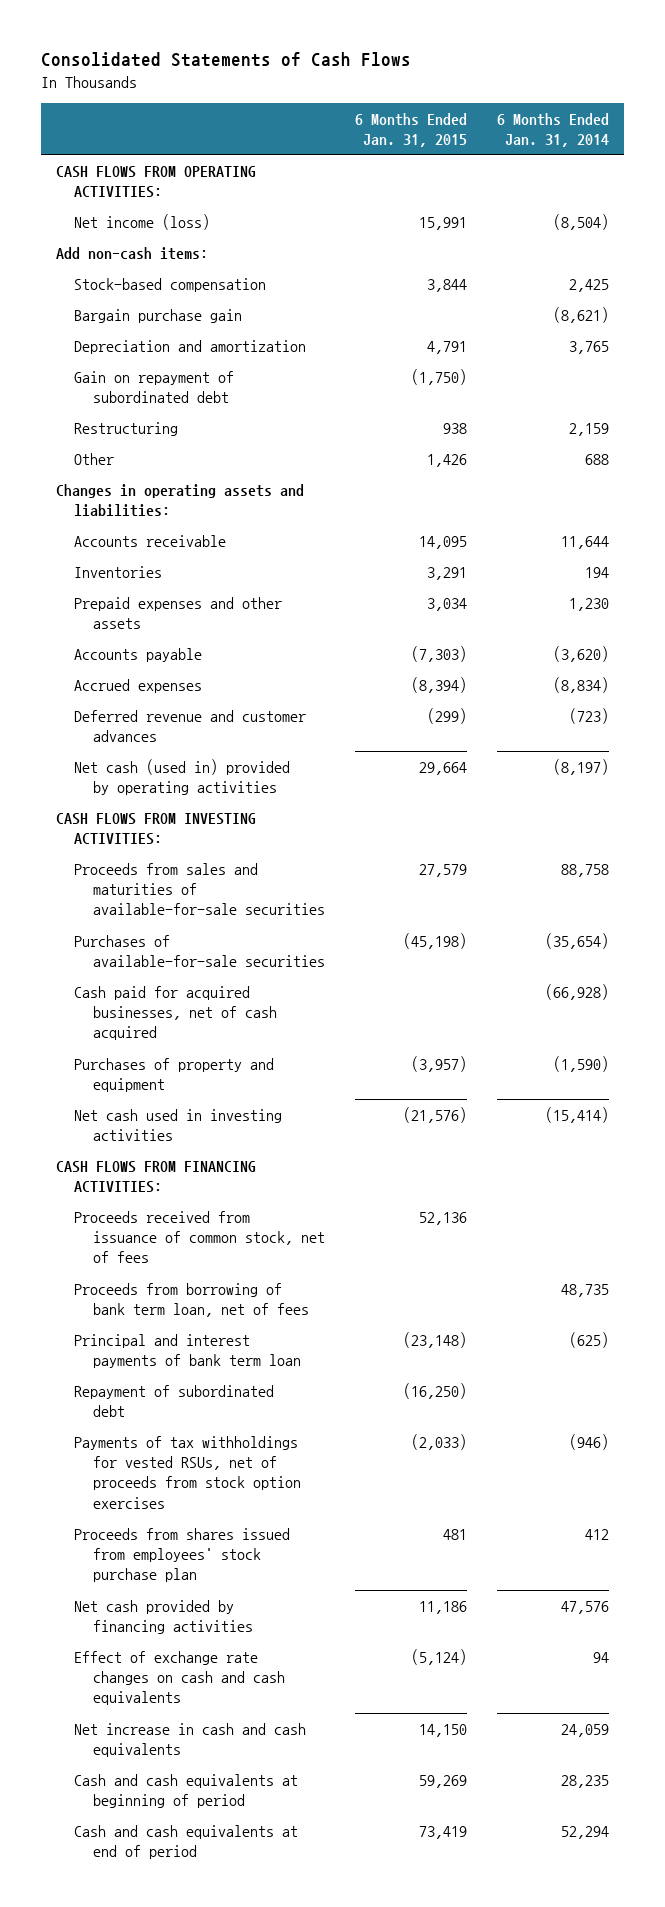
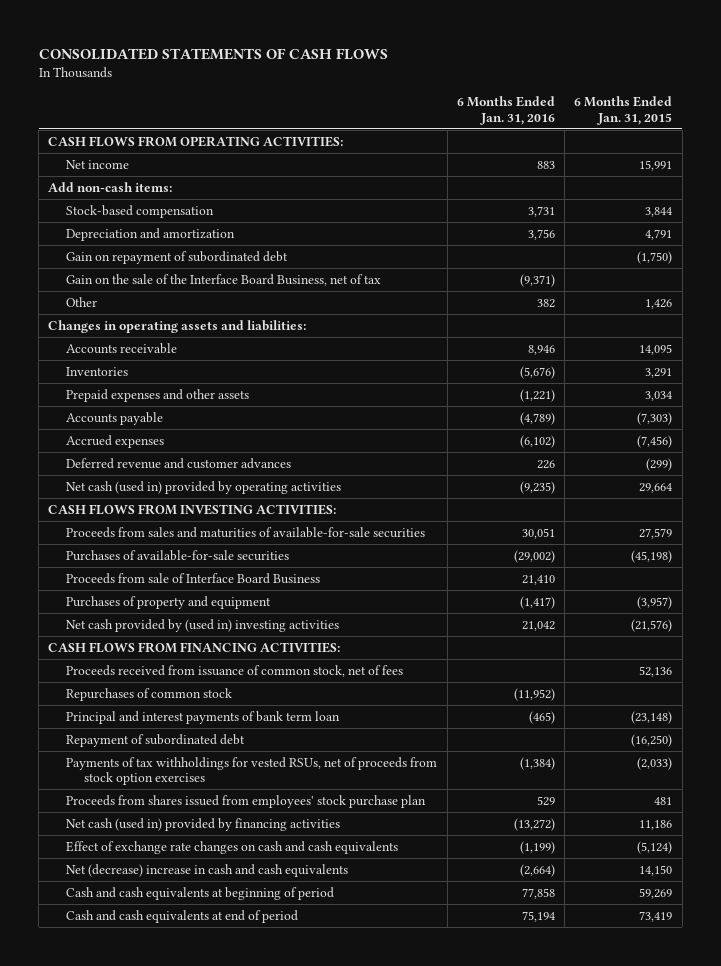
- Consolidated Statements of Cash Flows
+ CONSOLIDATED STATEMENTS OF CASH FLOWS
- | 6 Months Ended Jan. 31, 2015 | 6 Months Ended Jan. 31, 2014
+ | 6 Months Ended Jan. 31, 2016 | 6 Months Ended Jan. 31, 2015
- Net income (loss) | 15,991 | (8,504)
+ Net income | 883 | 15,991
- Bargain purchase gain | | (8,621)
- Restructuring | 938 | 2,159
+ Gain on the sale of the Interface Board Business, net of tax | (9,371) |
- Accrued expenses | (8,394) | (8,834)
+ Accrued expenses | (6,102) | (7,456)
- Cash paid for acquired businesses, net of cash acquired | | (66,928)
+ Proceeds from sale of Interface Board Business | 21,410 |
- Net cash used in investing activities | (21,576) | (15,414)
+ Net cash provided by (used in) investing activities | 21,042 | (21,576)
- Proceeds from borrowing of bank term loan, net of fees | | 48,735
+ Repurchases of common stock | (11,952) |
- Net cash provided by financing activities | 11,186 | 47,576
+ Net cash (used in) provided by financing activities | (13,272) | 11,186
- Net increase in cash and cash equivalents | 14,150 | 24,059
+ Net (decrease) increase in cash and cash equivalents | (2,664) | 14,150

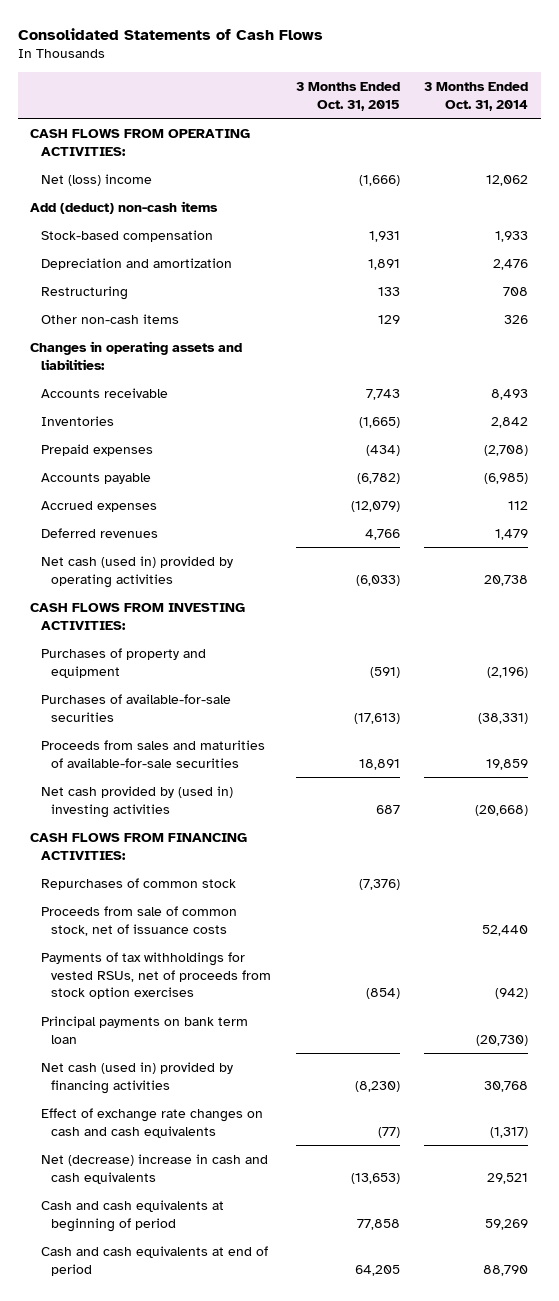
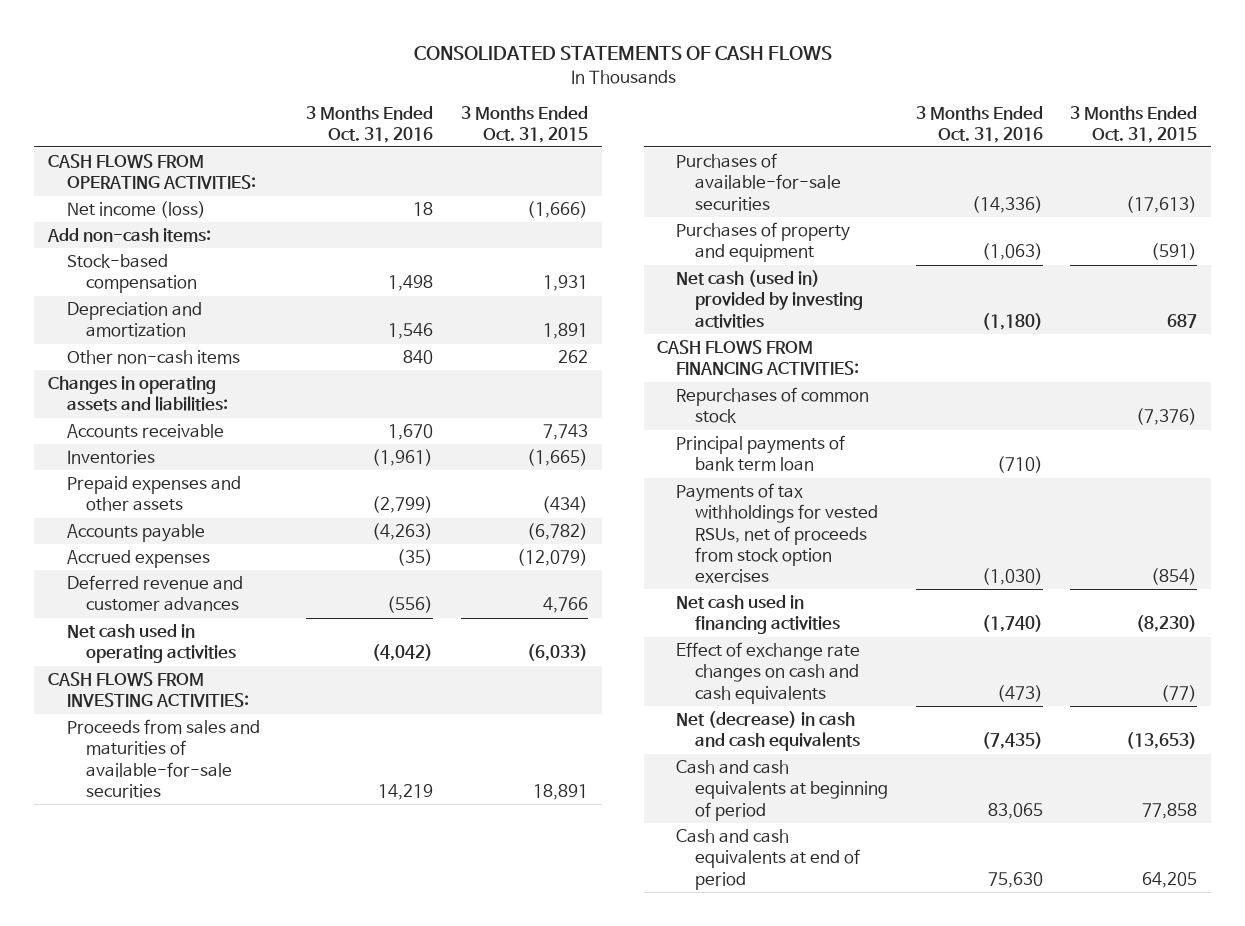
- Consolidated Statements of Cash Flows
+ CONSOLIDATED STATEMENTS OF CASH FLOWS
- | 3 Months Ended Oct. 31, 2015 | 3 Months Ended Oct. 31, 2014
+ | 3 Months Ended Oct. 31, 2016 | 3 Months Ended Oct. 31, 2015
- Net (loss) income | (1,666) | 12,062
- Add (deduct) non-cash items
+ Net income (loss) | 18 | (1,666)
+ Add non-cash items:
- Restructuring | 133 | 708
- Other non-cash items | 129 | 326
+ Other non-cash items | 840 | 262
- Prepaid expenses | (434) | (2,708)
+ Prepaid expenses and other assets | (2,799) | (434)
- Deferred revenues | 4,766 | 1,479
- Net cash (used in) provided by operating activities | (6,033) | 20,738
+ Deferred revenue and customer advances | (556) | 4,766
+ Net cash used in operating activities | (4,042) | (6,033)
- Net cash provided by (used in) investing activities | 687 | (20,668)
moved down: Purchases of available-for-sale securities | (14,336) | (17,613)
moved down: Purchases of property and equipment | (1,063) | (591)
+ Net cash (used in) provided by investing activities | (1,180) | 687
- Proceeds from sale of common stock, net of issuance costs | | 52,440
+ Principal payments of bank term loan | (710) |
- Principal payments on bank term loan | | (20,730)
- Net cash (used in) provided by financing activities | (8,230) | 30,768
+ Net cash used in financing activities | (1,740) | (8,230)
- Net (decrease) increase in cash and cash equivalents | (13,653) | 29,521
+ Net (decrease) in cash and cash equivalents | (7,435) | (13,653)

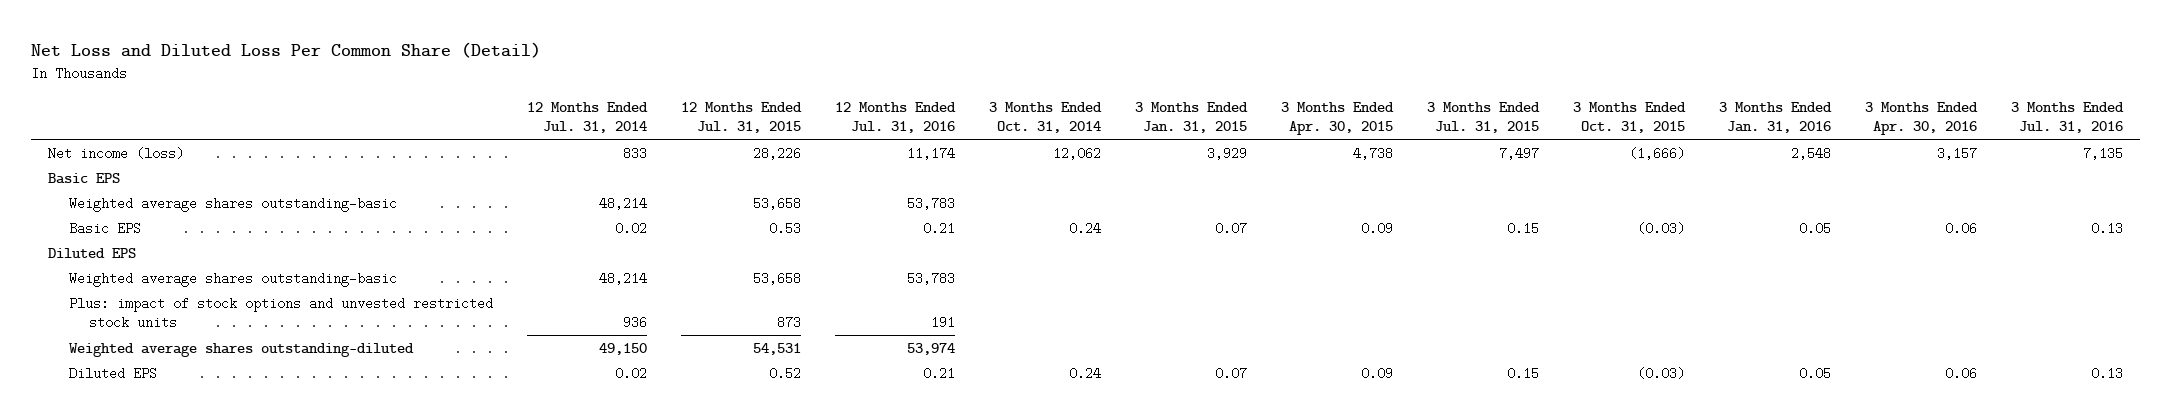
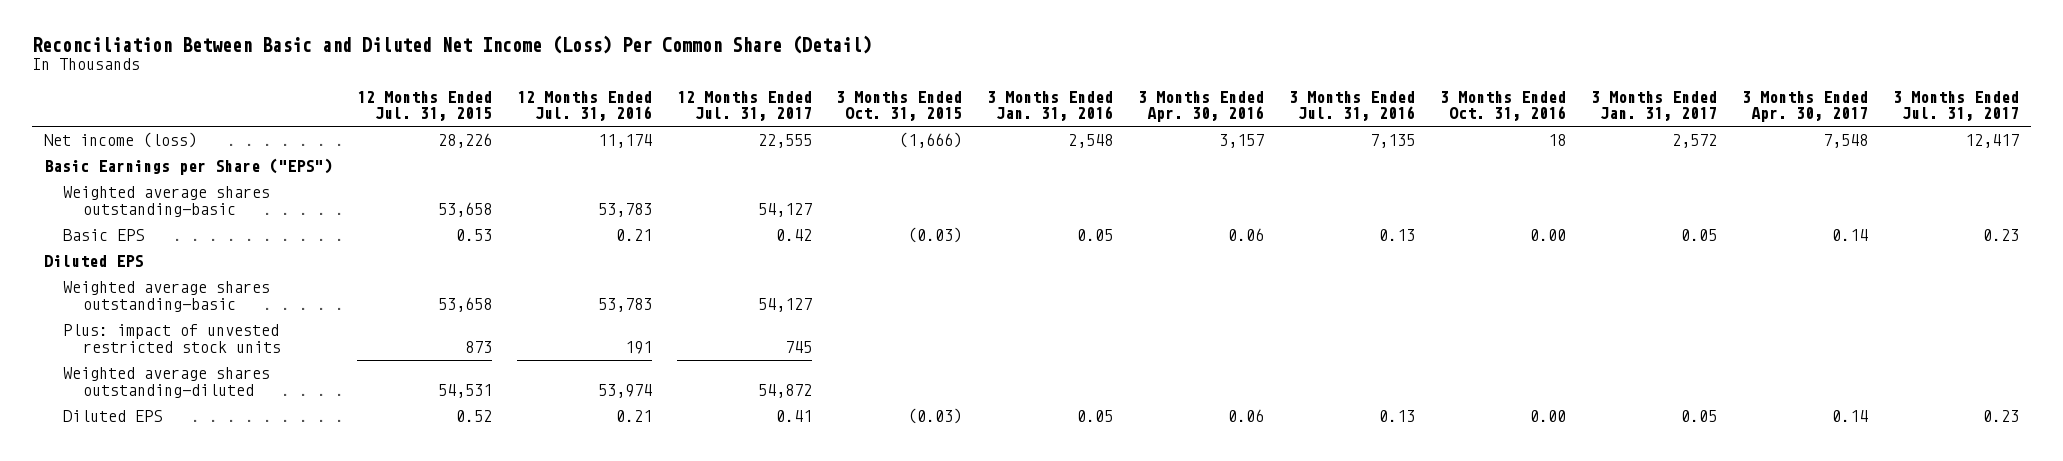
- Net Loss and Diluted Loss Per Common Share (Detail)
+ Reconciliation Between Basic and Diluted Net Income (Loss) Per Common Share (Detail)
- | 12 Months Ended Jul. 31, 2014 | 12 Months Ended Jul. 31, 2015 | 12 Months Ended Jul. 31, 2016 | 3 Months Ended Oct. 31, 2014 | 3 Months Ended Jan. 31, 2015 | 3 Months Ended Apr. 30, 2015 | 3 Months Ended Jul. 31, 2015 | 3 Months Ended Oct. 31, 2015 | 3 Months Ended Jan. 31, 2016 | 3 Months Ended Apr. 30, 2016 | 3 Months Ended Jul. 31, 2016
+ | 12 Months Ended Jul. 31, 2015 | 12 Months Ended Jul. 31, 2016 | 12 Months Ended Jul. 31, 2017 | 3 Months Ended Oct. 31, 2015 | 3 Months Ended Jan. 31, 2016 | 3 Months Ended Apr. 30, 2016 | 3 Months Ended Jul. 31, 2016 | 3 Months Ended Oct. 31, 2016 | 3 Months Ended Jan. 31, 2017 | 3 Months Ended Apr. 30, 2017 | 3 Months Ended Jul. 31, 2017
- Basic EPS
+ Basic Earnings per Share ("EPS")
- Plus: impact of stock options and unvested restricted stock units | 936 | 873 | 191 | | | | | | | |
+ Plus: impact of unvested restricted stock units | 873 | 191 | 745 | | | | | | | |

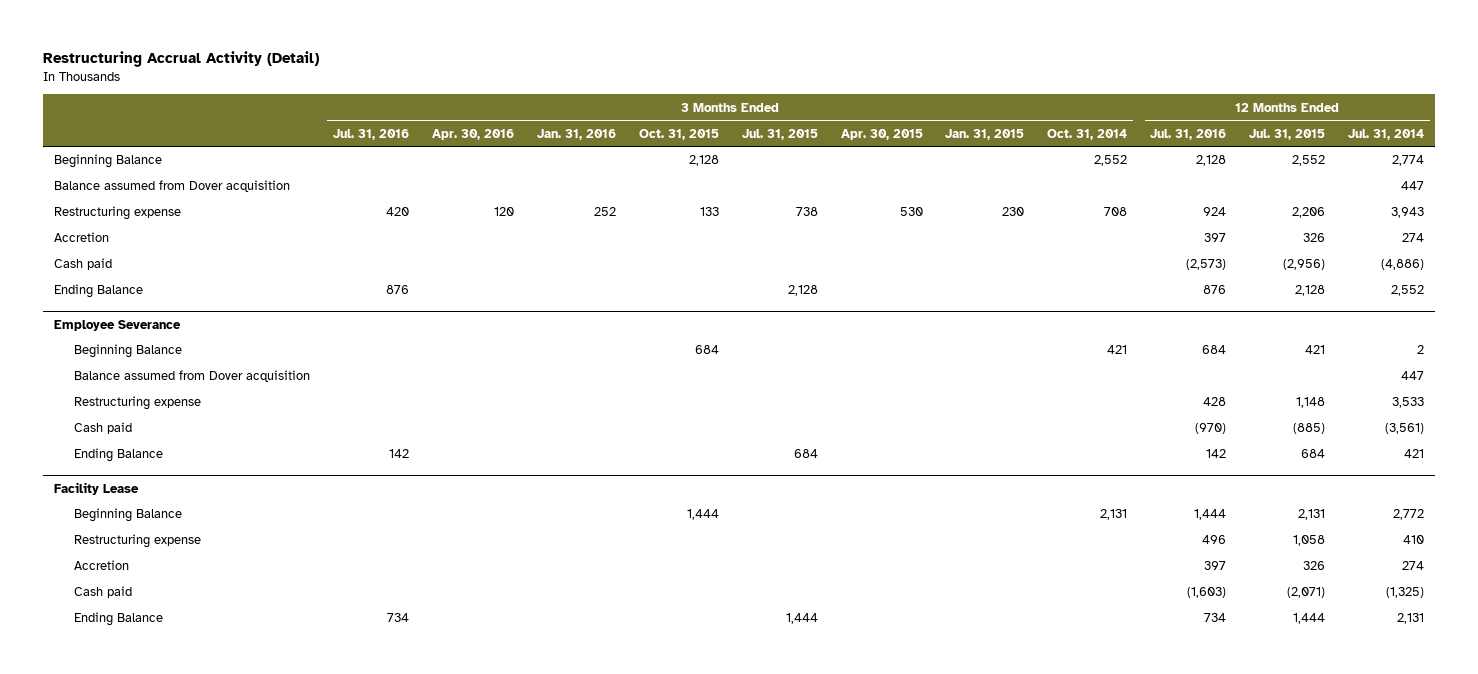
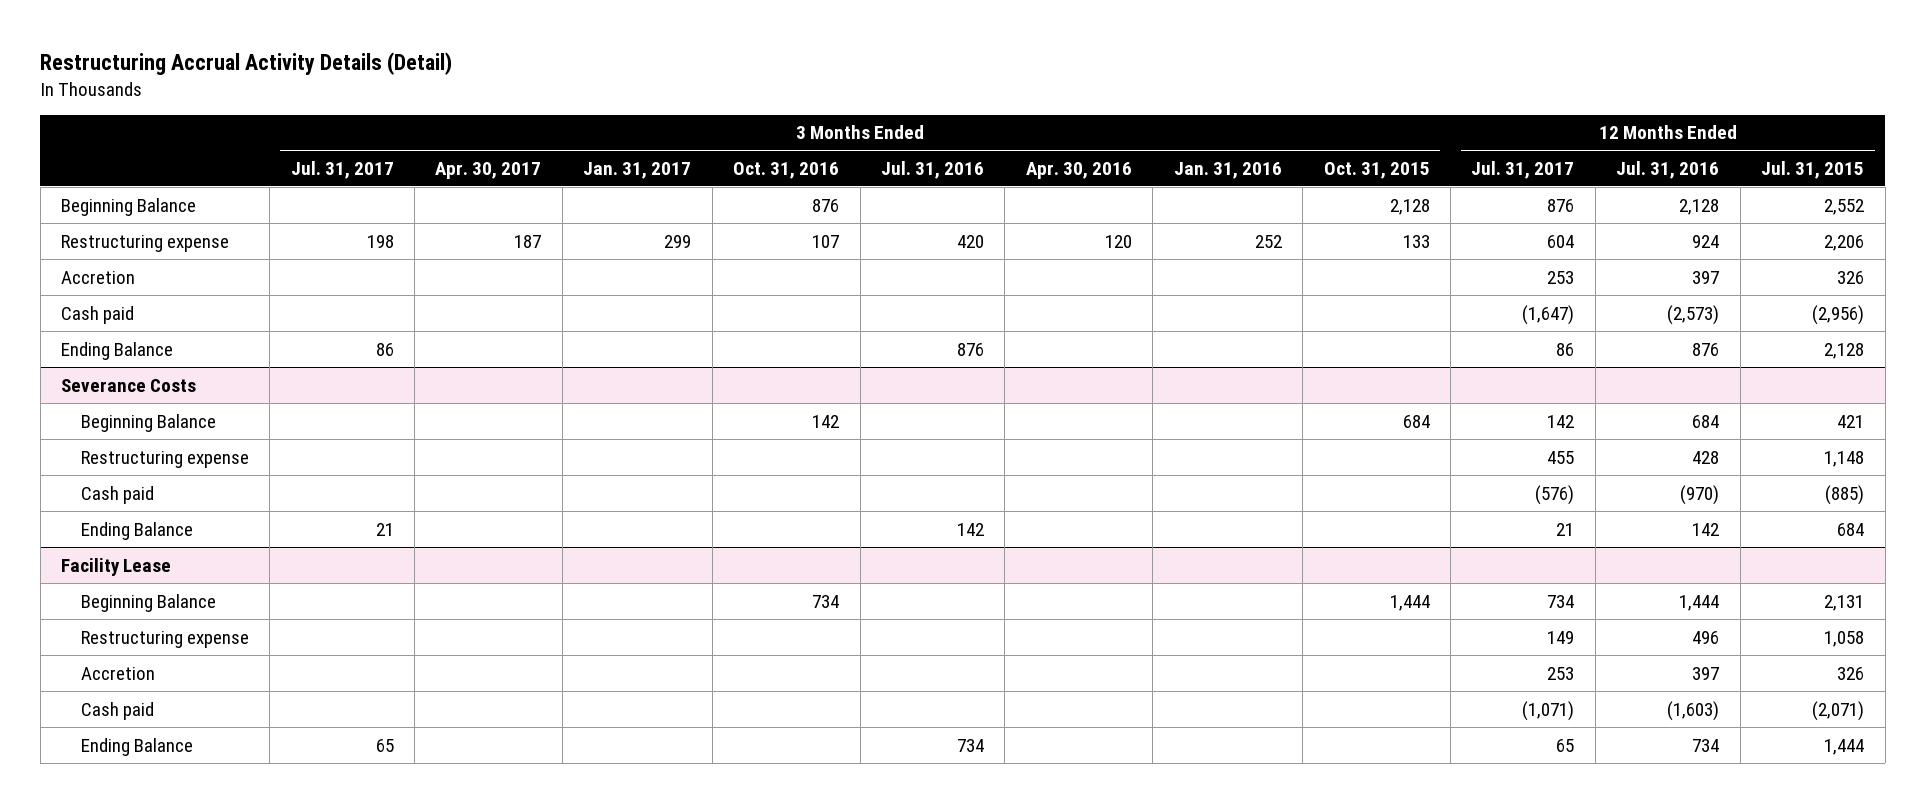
- Restructuring Accrual Activity (Detail)
+ Restructuring Accrual Activity Details (Detail)
- | 3 Months Ended Jul. 31, 2016 | 3 Months Ended Apr. 30, 2016 | 3 Months Ended Jan. 31, 2016 | 3 Months Ended Oct. 31, 2015 | 3 Months Ended Jul. 31, 2015 | 3 Months Ended Apr. 30, 2015 | 3 Months Ended Jan. 31, 2015 | 3 Months Ended Oct. 31, 2014 | 12 Months Ended Jul. 31, 2016 | 12 Months Ended Jul. 31, 2015 | 12 Months Ended Jul. 31, 2014
+ | 3 Months Ended Jul. 31, 2017 | 3 Months Ended Apr. 30, 2017 | 3 Months Ended Jan. 31, 2017 | 3 Months Ended Oct. 31, 2016 | 3 Months Ended Jul. 31, 2016 | 3 Months Ended Apr. 30, 2016 | 3 Months Ended Jan. 31, 2016 | 3 Months Ended Oct. 31, 2015 | 12 Months Ended Jul. 31, 2017 | 12 Months Ended Jul. 31, 2016 | 12 Months Ended Jul. 31, 2015
- Balance assumed from Dover acquisition | | | | | | | | | | | 447
- Employee Severance
+ Severance Costs
- Balance assumed from Dover acquisition | | | | | | | | | | | 447

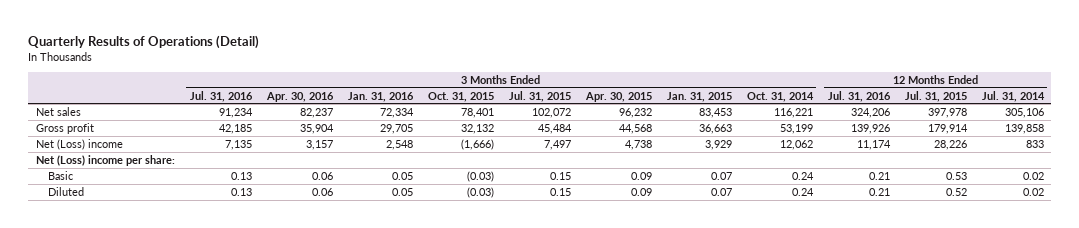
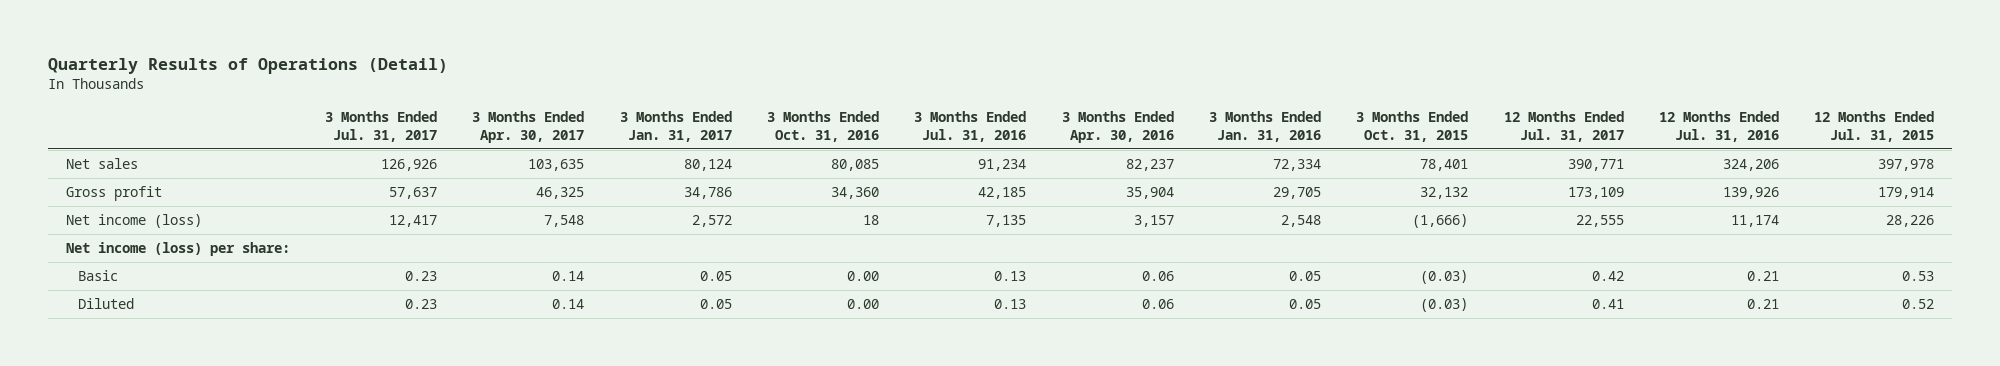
- | 3 Months Ended Jul. 31, 2016 | 3 Months Ended Apr. 30, 2016 | 3 Months Ended Jan. 31, 2016 | 3 Months Ended Oct. 31, 2015 | 3 Months Ended Jul. 31, 2015 | 3 Months Ended Apr. 30, 2015 | 3 Months Ended Jan. 31, 2015 | 3 Months Ended Oct. 31, 2014 | 12 Months Ended Jul. 31, 2016 | 12 Months Ended Jul. 31, 2015 | 12 Months Ended Jul. 31, 2014
+ | 3 Months Ended Jul. 31, 2017 | 3 Months Ended Apr. 30, 2017 | 3 Months Ended Jan. 31, 2017 | 3 Months Ended Oct. 31, 2016 | 3 Months Ended Jul. 31, 2016 | 3 Months Ended Apr. 30, 2016 | 3 Months Ended Jan. 31, 2016 | 3 Months Ended Oct. 31, 2015 | 12 Months Ended Jul. 31, 2017 | 12 Months Ended Jul. 31, 2016 | 12 Months Ended Jul. 31, 2015
- Net (Loss) income | 7,135 | 3,157 | 2,548 | (1,666) | 7,497 | 4,738 | 3,929 | 12,062 | 11,174 | 28,226 | 833
- Net (Loss) income per share:
+ Net income (loss) | 12,417 | 7,548 | 2,572 | 18 | 7,135 | 3,157 | 2,548 | (1,666) | 22,555 | 11,174 | 28,226
+ Net income (loss) per share:

